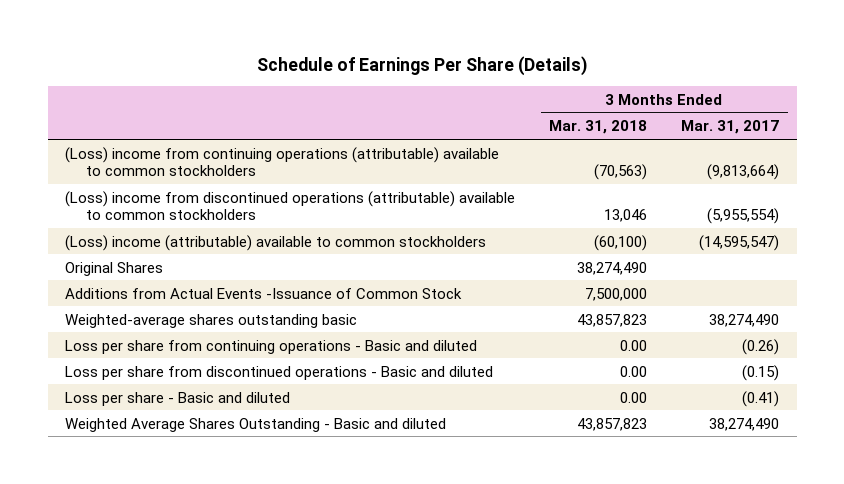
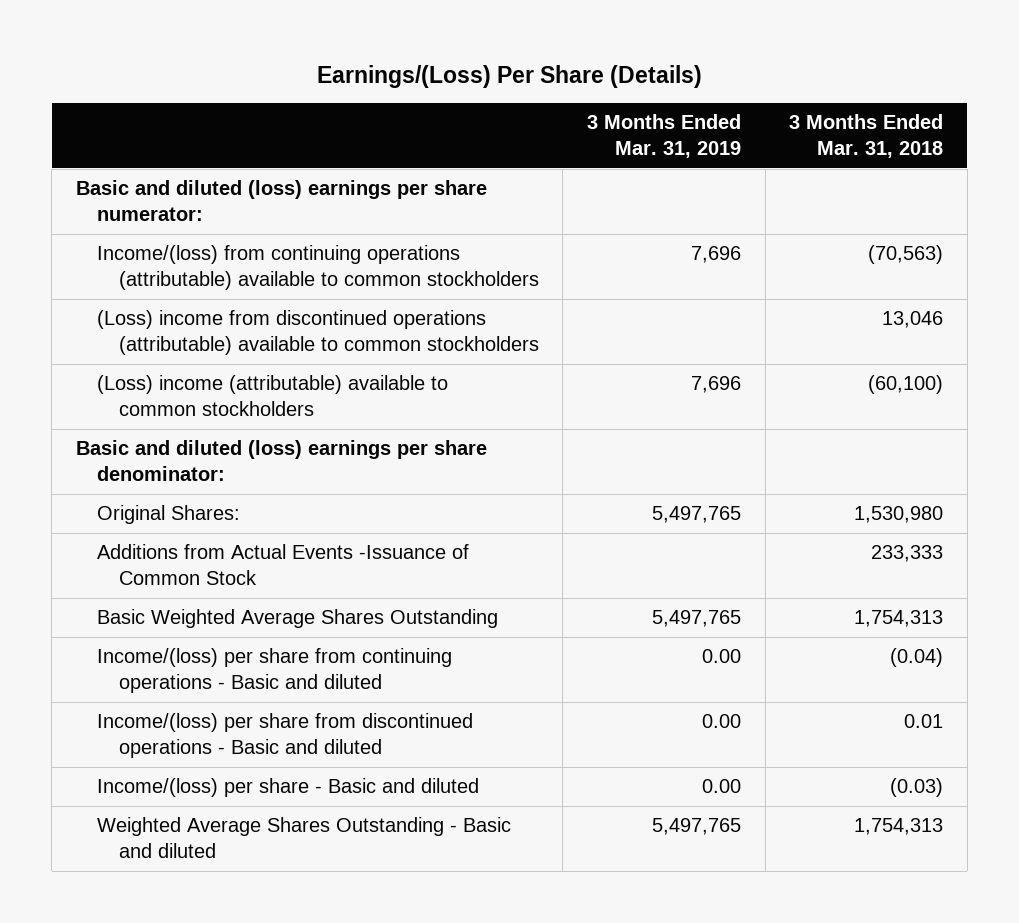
- Schedule of Earnings Per Share (Details)
+ Earnings/(Loss) Per Share (Details)
- | 3 Months Ended Mar. 31, 2018 | 3 Months Ended Mar. 31, 2017
+ | 3 Months Ended Mar. 31, 2019 | 3 Months Ended Mar. 31, 2018
- (Loss) income from continuing operations (attributable) available to common stockholders | (70,563) | (9,813,664)
+ Basic and diluted (loss) earnings per share numerator:
+ Income/(loss) from continuing operations (attributable) available to common stockholders | 7,696 | (70,563)
- Original Shares | 38,274,490 |
- Additions from Actual Events -Issuance of Common Stock | 7,500,000 |
- Weighted-average shares outstanding basic | 43,857,823 | 38,274,490
- Loss per share from continuing operations - Basic and diluted | 0.00 | (0.26)
- Loss per share from discontinued operations - Basic and diluted | 0.00 | (0.15)
- Loss per share - Basic and diluted | 0.00 | (0.41)
- Weighted Average Shares Outstanding - Basic and diluted | 43,857,823 | 38,274,490
+ Basic and diluted (loss) earnings per share denominator:
+ Original Shares: | 5,497,765 | 1,530,980
+ Additions from Actual Events -Issuance of Common Stock | | 233,333
+ Basic Weighted Average Shares Outstanding | 5,497,765 | 1,754,313
+ Income/(loss) per share from continuing operations - Basic and diluted | 0.00 | (0.04)
+ Income/(loss) per share from discontinued operations - Basic and diluted | 0.00 | 0.01
+ Income/(loss) per share - Basic and diluted | 0.00 | (0.03)
+ Weighted Average Shares Outstanding - Basic and diluted | 5,497,765 | 1,754,313

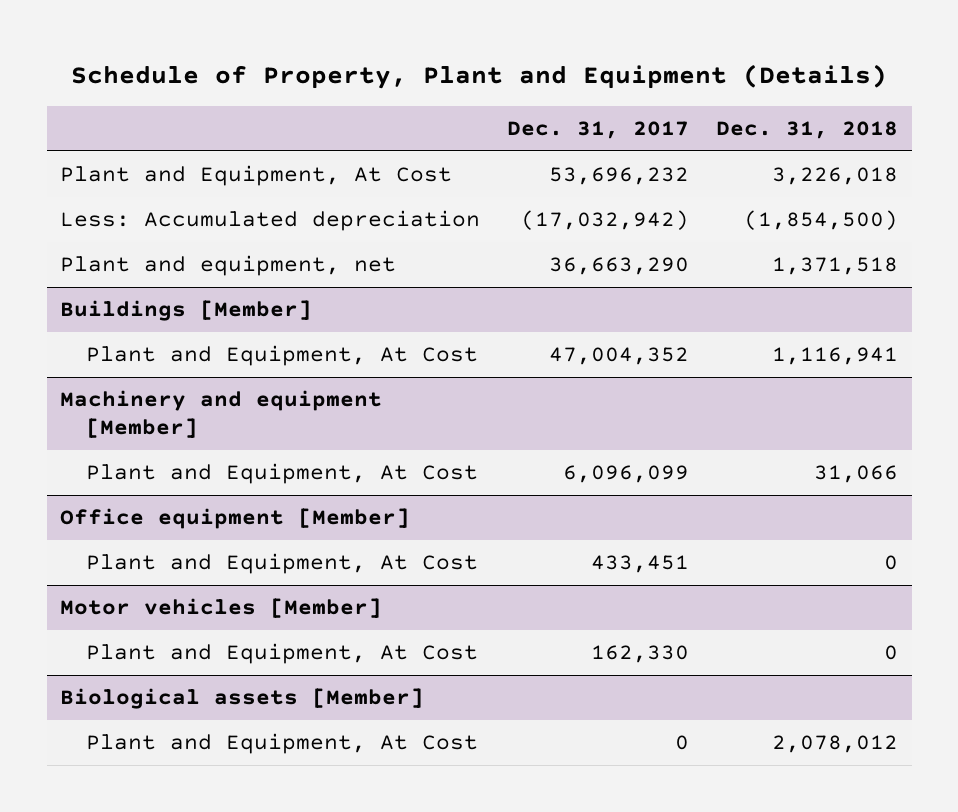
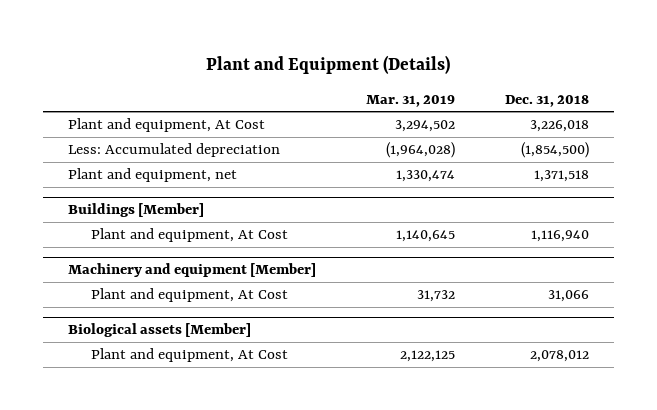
- Schedule of Property, Plant and Equipment (Details)
+ Plant and Equipment (Details)
- | Dec. 31, 2017 | Dec. 31, 2018
+ | Mar. 31, 2019 | Dec. 31, 2018
- Plant and Equipment, At Cost | 53,696,232 | 3,226,018
+ Plant and equipment, At Cost | 3,294,502 | 3,226,018
@ Buildings [Member]
- Plant and Equipment, At Cost | 47,004,352 | 1,116,941
+ Plant and equipment, At Cost | 1,140,645 | 1,116,940
@ Machinery and equipment [Member]
- Plant and Equipment, At Cost | 6,096,099 | 31,066
- Office equipment [Member]
- Plant and Equipment, At Cost | 433,451 | 0
- Motor vehicles [Member]
- Plant and Equipment, At Cost | 162,330 | 0
@ Machinery and equipment [Member]
+ Plant and equipment, At Cost | 31,732 | 31,066
@ Biological assets [Member]
- Plant and Equipment, At Cost | 0 | 2,078,012
+ Plant and equipment, At Cost | 2,122,125 | 2,078,012

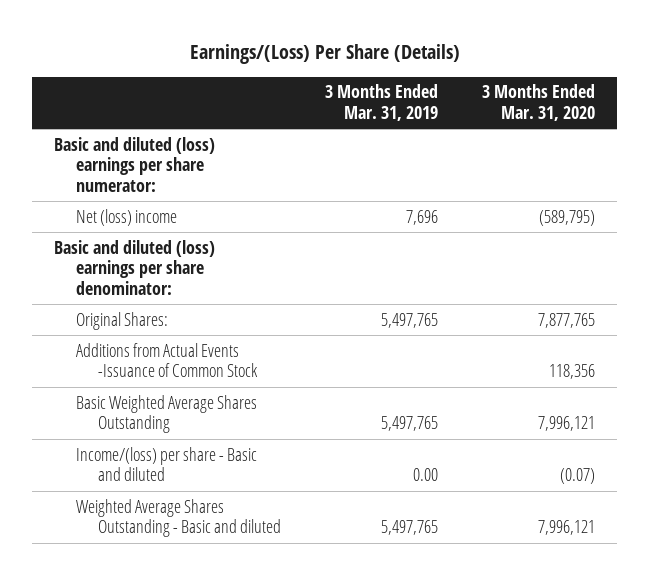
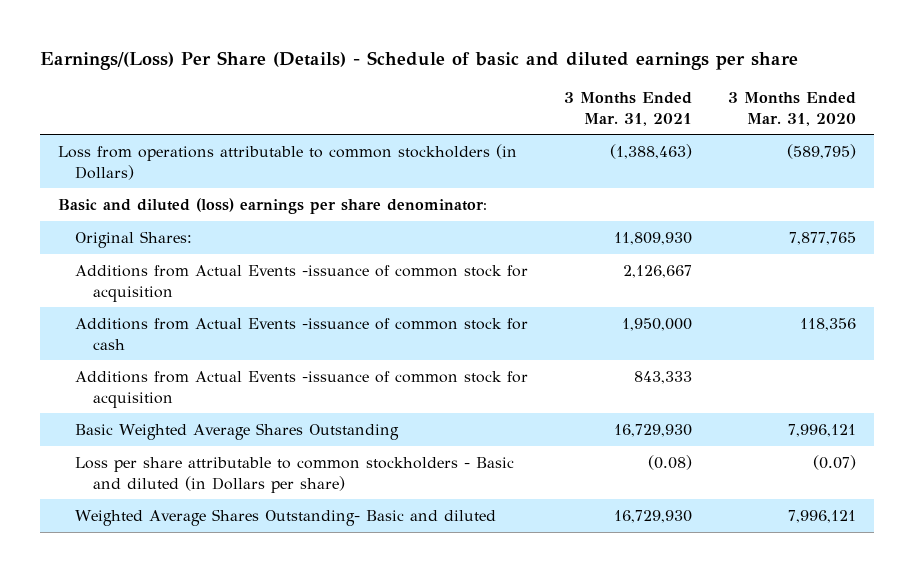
- Earnings/(Loss) Per Share (Details)
+ Earnings/(Loss) Per Share (Details) - Schedule of basic and diluted earnings per share
- | 3 Months Ended Mar. 31, 2019 | 3 Months Ended Mar. 31, 2020
+ | 3 Months Ended Mar. 31, 2021 | 3 Months Ended Mar. 31, 2020
- Basic and diluted (loss) earnings per share numerator:
- Net (loss) income | 7,696 | (589,795)
+ Loss from operations attributable to common stockholders (in Dollars) | (1,388,463) | (589,795)
- Additions from Actual Events -Issuance of Common Stock | | 118,356
+ Additions from Actual Events -issuance of common stock for acquisition | 2,126,667 |
+ Additions from Actual Events -issuance of common stock for cash | 1,950,000 | 118,356
+ Additions from Actual Events -issuance of common stock for acquisition | 843,333 |
- Income/(loss) per share - Basic and diluted | 0.00 | (0.07)
- Weighted Average Shares Outstanding - Basic and diluted | 5,497,765 | 7,996,121
+ Loss per share attributable to common stockholders - Basic and diluted (in Dollars per share) | (0.08) | (0.07)
+ Weighted Average Shares Outstanding- Basic and diluted | 16,729,930 | 7,996,121

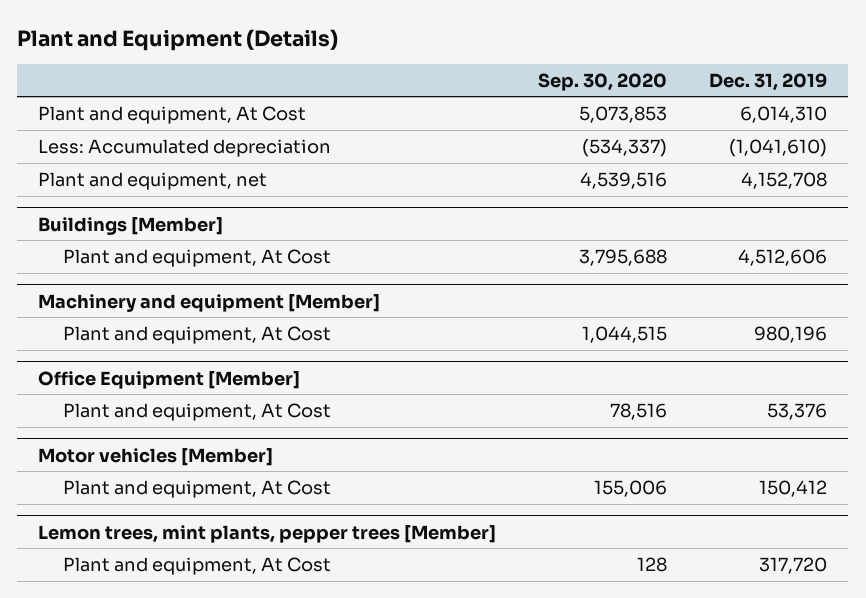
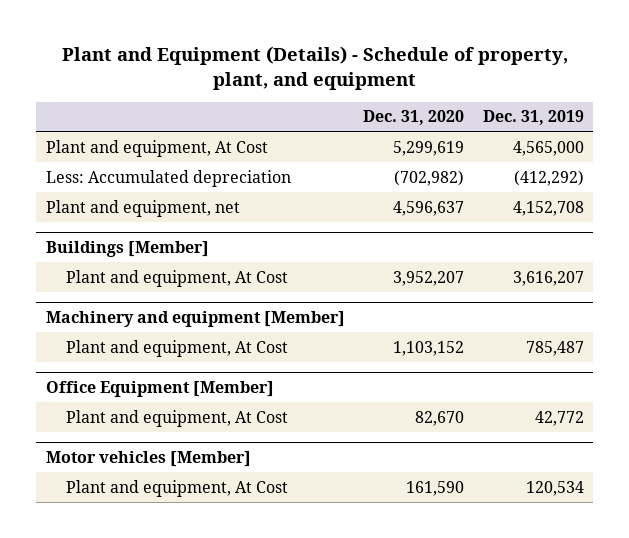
- Plant and Equipment (Details)
+ Plant and Equipment (Details) - Schedule of property, plant, and equipment
- | Sep. 30, 2020 | Dec. 31, 2019
+ | Dec. 31, 2020 | Dec. 31, 2019
- Plant and equipment, At Cost | 5,073,853 | 6,014,310
- Less: Accumulated depreciation | (534,337) | (1,041,610)
+ Plant and equipment, At Cost | 5,299,619 | 4,565,000
+ Less: Accumulated depreciation | (702,982) | (412,292)
@ Buildings [Member]
- Plant and equipment, At Cost | 3,795,688 | 4,512,606
+ Plant and equipment, At Cost | 3,952,207 | 3,616,207
@ Machinery and equipment [Member]
- Plant and equipment, At Cost | 1,044,515 | 980,196
+ Plant and equipment, At Cost | 1,103,152 | 785,487
@ Office Equipment [Member]
- Plant and equipment, At Cost | 78,516 | 53,376
+ Plant and equipment, At Cost | 82,670 | 42,772
@ Motor vehicles [Member]
- Plant and equipment, At Cost | 155,006 | 150,412
- Lemon trees, mint plants, pepper trees [Member]
- Plant and equipment, At Cost | 128 | 317,720
@ Motor vehicles [Member]
+ Plant and equipment, At Cost | 161,590 | 120,534

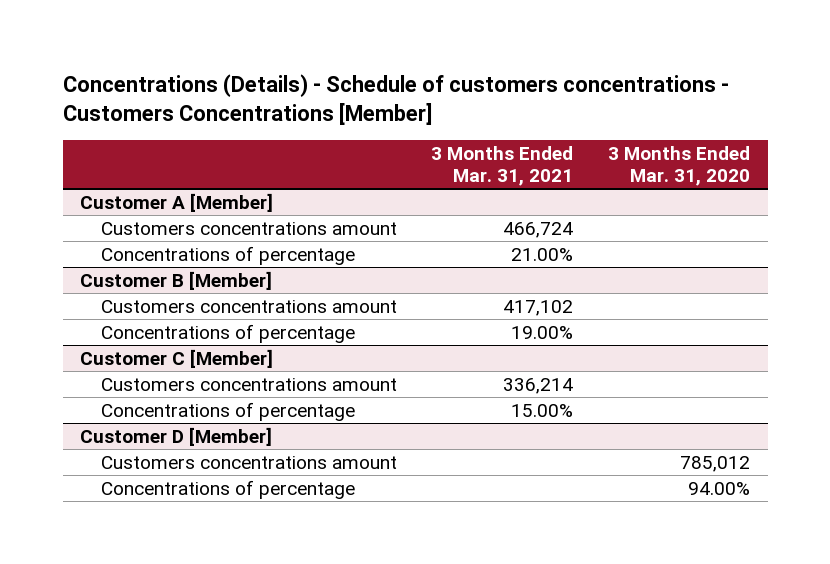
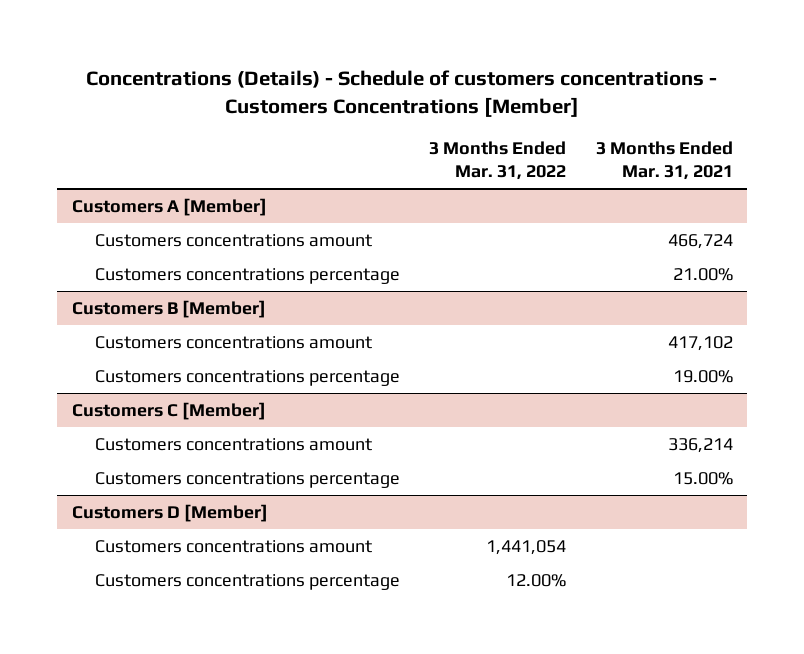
- | 3 Months Ended Mar. 31, 2021 | 3 Months Ended Mar. 31, 2020
+ | 3 Months Ended Mar. 31, 2022 | 3 Months Ended Mar. 31, 2021
- Customer A [Member]
+ Customers A [Member]
- Concentrations of percentage | 21.00% |
- Customer B [Member]
+ Customers concentrations percentage | | 21.00%
+ Customers B [Member]
- Concentrations of percentage | 19.00% |
- Customer C [Member]
+ Customers concentrations percentage | | 19.00%
+ Customers C [Member]
- Concentrations of percentage | 15.00% |
- Customer D [Member]
+ Customers concentrations percentage | | 15.00%
+ Customers D [Member]
- Concentrations of percentage | | 94.00%
+ Customers concentrations percentage | 12.00% |

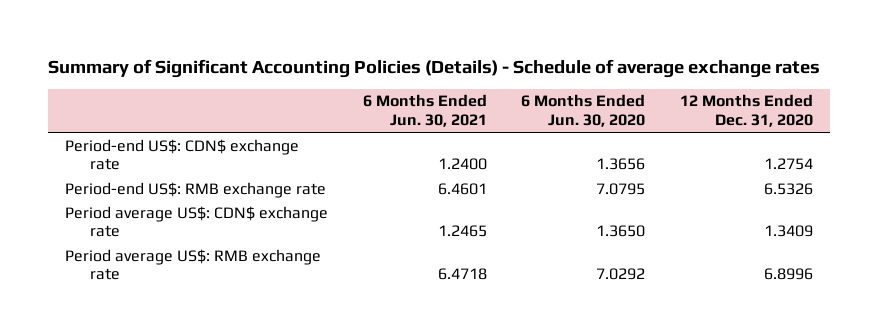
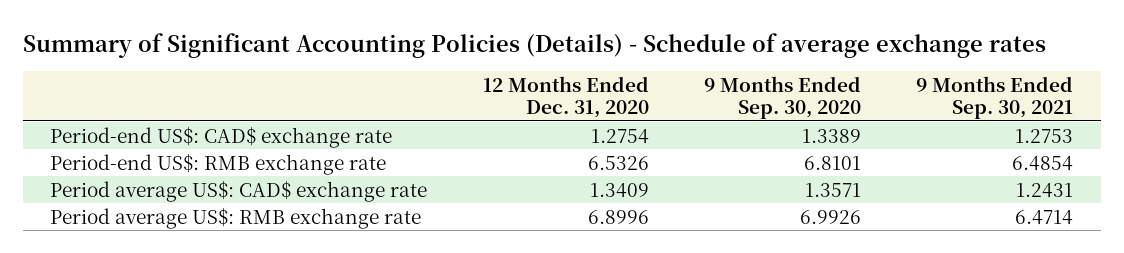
- | 6 Months Ended Jun. 30, 2021 | 6 Months Ended Jun. 30, 2020 | 12 Months Ended Dec. 31, 2020
+ | 12 Months Ended Dec. 31, 2020 | 9 Months Ended Sep. 30, 2020 | 9 Months Ended Sep. 30, 2021
- Period-end US$: CDN$ exchange rate | 1.2400 | 1.3656 | 1.2754
+ Period-end US$: CAD$ exchange rate | 1.2754 | 1.3389 | 1.2753
- Period average US$: CDN$ exchange rate | 1.2465 | 1.3650 | 1.3409
+ Period average US$: CAD$ exchange rate | 1.3409 | 1.3571 | 1.2431

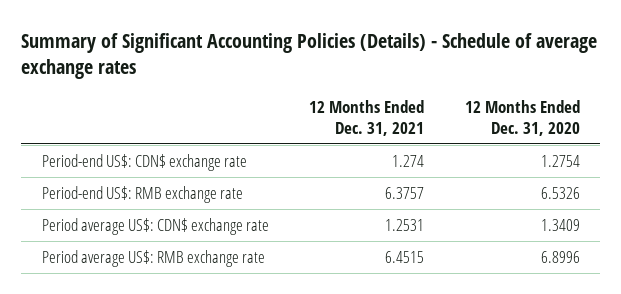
- | 12 Months Ended Dec. 31, 2020 | 9 Months Ended Sep. 30, 2020 | 9 Months Ended Sep. 30, 2021
+ | 12 Months Ended Dec. 31, 2021 | 12 Months Ended Dec. 31, 2020
- Period-end US$: CAD$ exchange rate | 1.2754 | 1.3389 | 1.2753
+ Period-end US$: CDN$ exchange rate | 1.274 | 1.2754
- Period average US$: CAD$ exchange rate | 1.3409 | 1.3571 | 1.2431
+ Period average US$: CDN$ exchange rate | 1.2531 | 1.3409

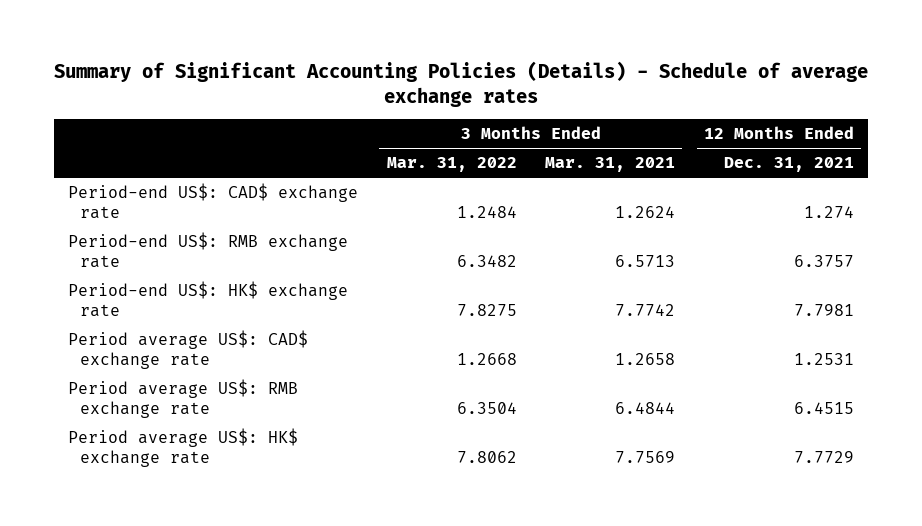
- | 12 Months Ended Dec. 31, 2021 | 12 Months Ended Dec. 31, 2020
+ | 3 Months Ended Mar. 31, 2022 | 3 Months Ended Mar. 31, 2021 | 12 Months Ended Dec. 31, 2021
- Period-end US$: CDN$ exchange rate | 1.274 | 1.2754
+ Period-end US$: CAD$ exchange rate | 1.2484 | 1.2624 | 1.274
- Period average US$: CDN$ exchange rate | 1.2531 | 1.3409
+ Period-end US$: HK$ exchange rate | 7.8275 | 7.7742 | 7.7981
+ Period average US$: CAD$ exchange rate | 1.2668 | 1.2658 | 1.2531
+ Period average US$: HK$ exchange rate | 7.8062 | 7.7569 | 7.7729

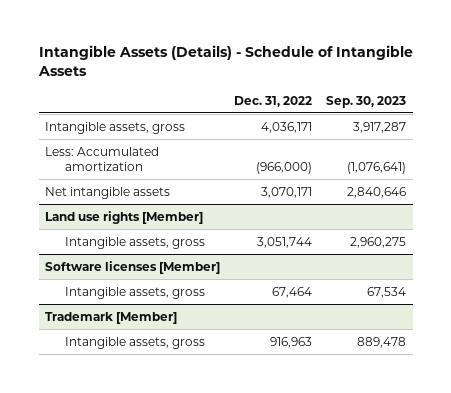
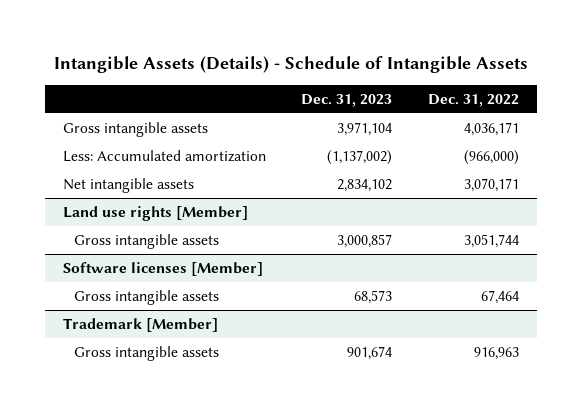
- | Dec. 31, 2022 | Sep. 30, 2023
+ | Dec. 31, 2023 | Dec. 31, 2022
- Intangible assets, gross | 4,036,171 | 3,917,287
+ Gross intangible assets | 3,971,104 | 4,036,171
@ Land use rights [Member]
- Intangible assets, gross | 3,051,744 | 2,960,275
+ Gross intangible assets | 3,000,857 | 3,051,744
@ Software licenses [Member]
- Intangible assets, gross | 67,464 | 67,534
+ Gross intangible assets | 68,573 | 67,464
@ Trademark [Member]
- Intangible assets, gross | 916,963 | 889,478
+ Gross intangible assets | 901,674 | 916,963

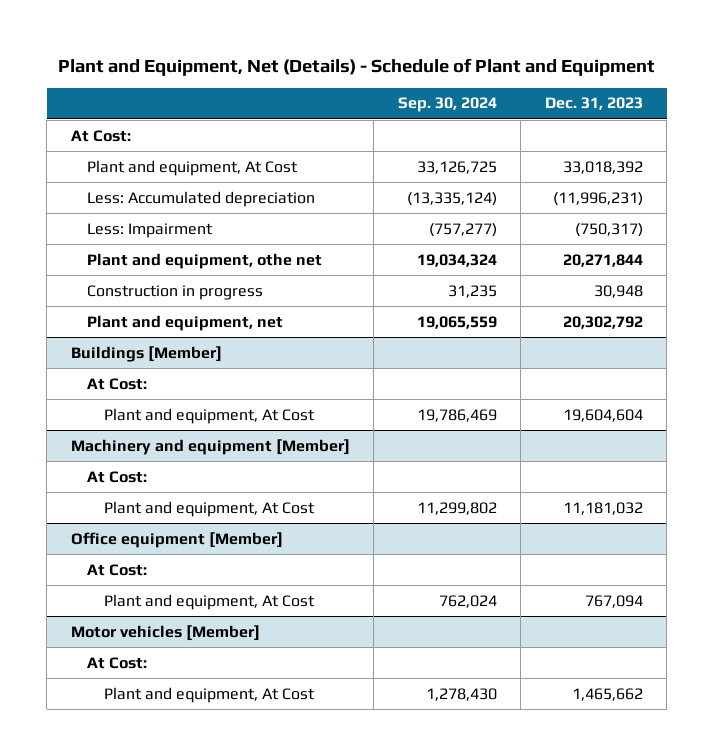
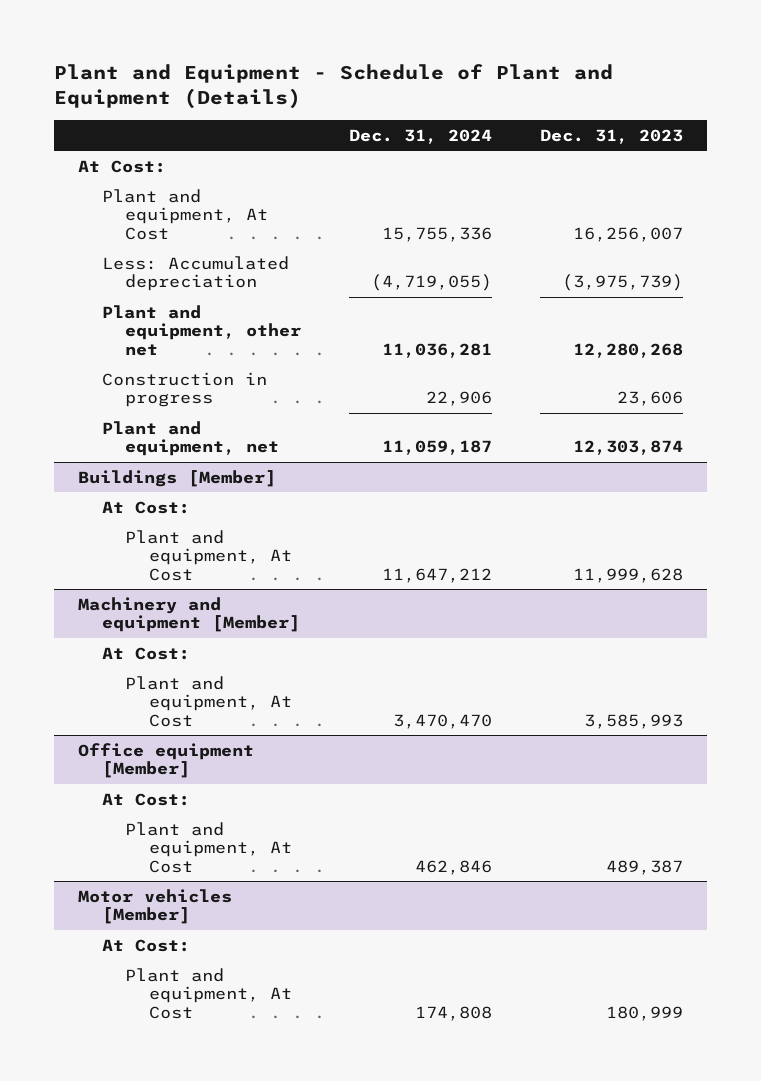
- Plant and Equipment, Net (Details) - Schedule of Plant and Equipment
+ Plant and Equipment - Schedule of Plant and Equipment (Details)
- | Sep. 30, 2024 | Dec. 31, 2023
+ | Dec. 31, 2024 | Dec. 31, 2023
- Plant and equipment, At Cost | 33,126,725 | 33,018,392
- Less: Accumulated depreciation | (13,335,124) | (11,996,231)
- Less: Impairment | (757,277) | (750,317)
- Plant and equipment, othe net | 19,034,324 | 20,271,844
- Construction in progress | 31,235 | 30,948
- Plant and equipment, net | 19,065,559 | 20,302,792
+ Plant and equipment, At Cost | 15,755,336 | 16,256,007
+ Less: Accumulated depreciation | (4,719,055) | (3,975,739)
+ Plant and equipment, other net | 11,036,281 | 12,280,268
+ Construction in progress | 22,906 | 23,606
+ Plant and equipment, net | 11,059,187 | 12,303,874
@ Buildings [Member]
- Plant and equipment, At Cost | 19,786,469 | 19,604,604
+ Plant and equipment, At Cost | 11,647,212 | 11,999,628
@ Machinery and equipment [Member]
- Plant and equipment, At Cost | 11,299,802 | 11,181,032
+ Plant and equipment, At Cost | 3,470,470 | 3,585,993
@ Office equipment [Member]
- Plant and equipment, At Cost | 762,024 | 767,094
+ Plant and equipment, At Cost | 462,846 | 489,387
@ Motor vehicles [Member]
- Plant and equipment, At Cost | 1,278,430 | 1,465,662
+ Plant and equipment, At Cost | 174,808 | 180,999

